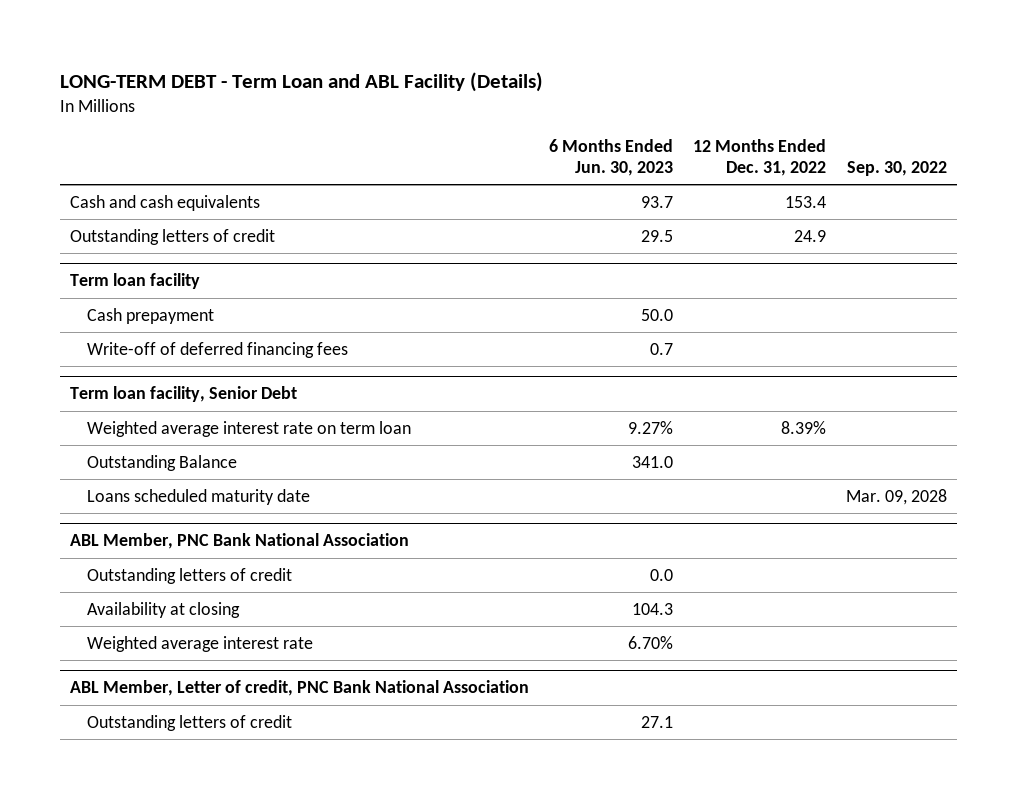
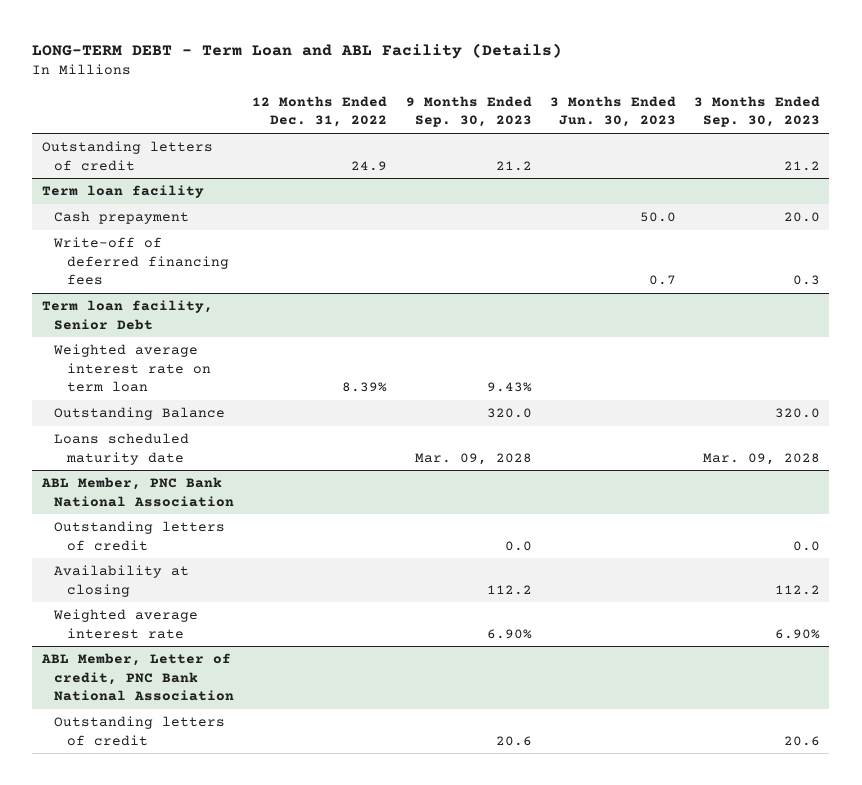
- | 6 Months Ended Jun. 30, 2023 | 12 Months Ended Dec. 31, 2022 | Sep. 30, 2022
+ | 12 Months Ended Dec. 31, 2022 | 9 Months Ended Sep. 30, 2023 | 3 Months Ended Jun. 30, 2023 | 3 Months Ended Sep. 30, 2023
- Cash and cash equivalents | 93.7 | 153.4 |

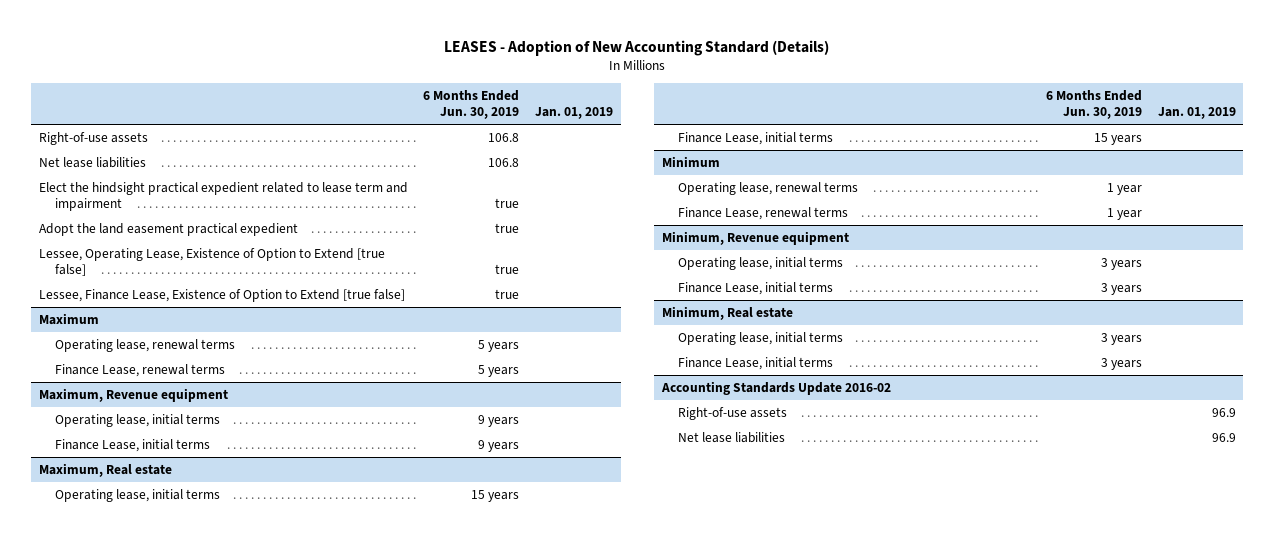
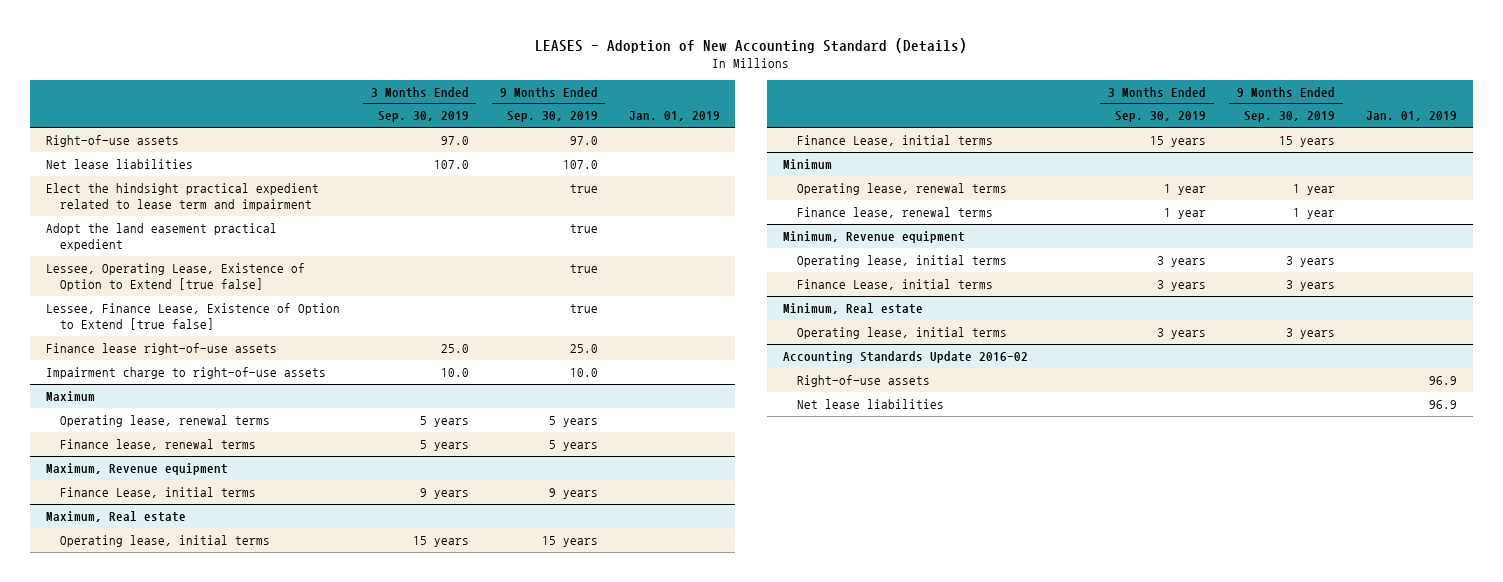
- | 6 Months Ended Jun. 30, 2019 | Jan. 01, 2019
+ | 3 Months Ended Sep. 30, 2019 | 9 Months Ended Sep. 30, 2019 | Jan. 01, 2019
+ Finance lease right-of-use assets | 25.0 | 25.0 |
+ Impairment charge to right-of-use assets | 10.0 | 10.0 |
@ Maximum
- Finance Lease, renewal terms | 5 years |
+ Finance lease, renewal terms | 5 years | 5 years |
@ Maximum, Revenue equipment
- Operating lease, initial terms | 9 years |
@ Minimum
- Finance Lease, renewal terms | 1 year |
+ Finance lease, renewal terms | 1 year | 1 year |
@ Minimum, Real estate
- Finance Lease, initial terms | 3 years |

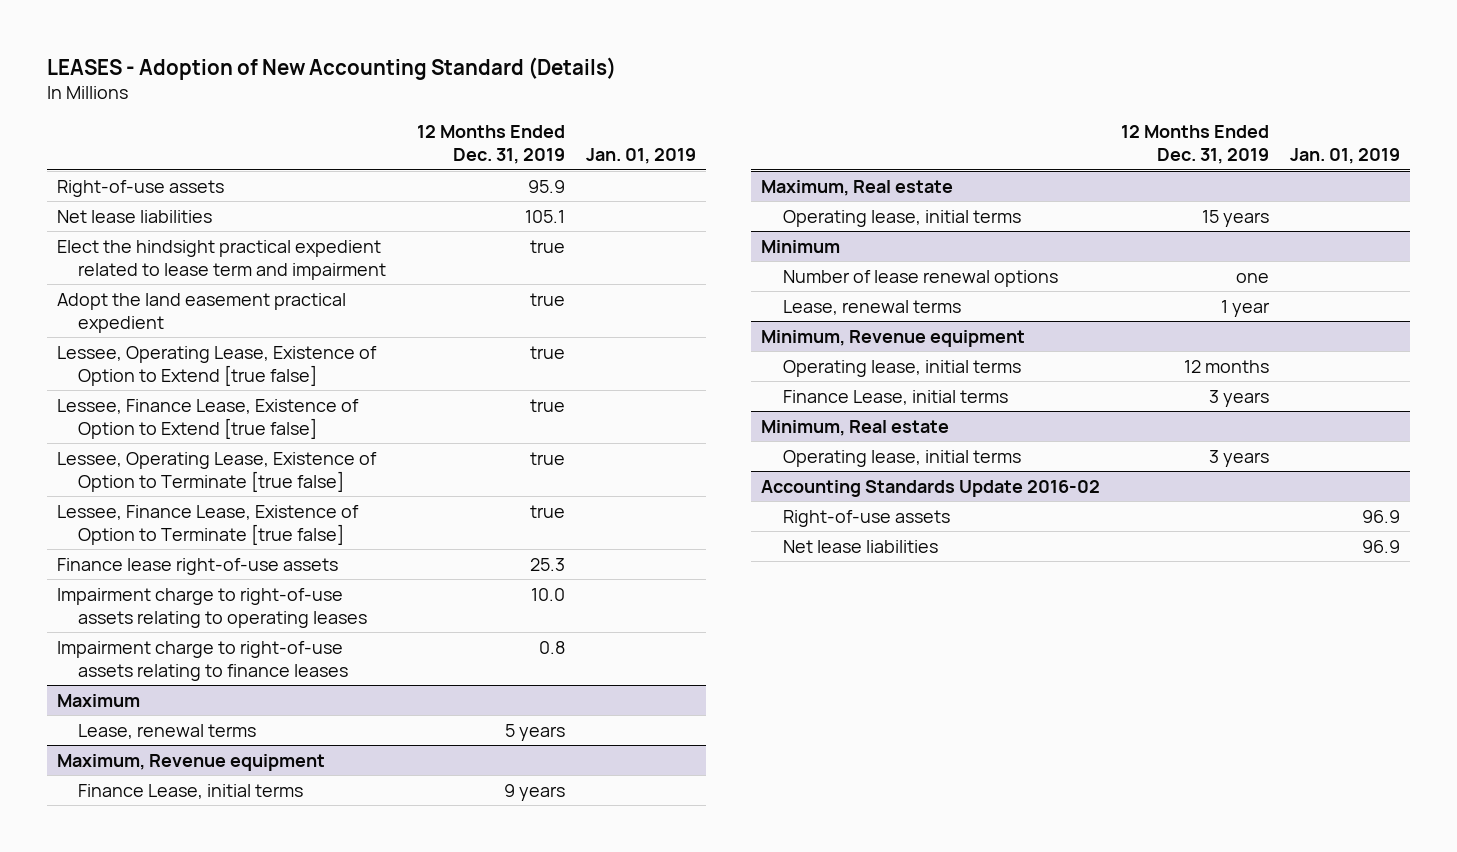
- | 3 Months Ended Sep. 30, 2019 | 9 Months Ended Sep. 30, 2019 | Jan. 01, 2019
+ | 12 Months Ended Dec. 31, 2019 | Jan. 01, 2019
+ Lessee, Operating Lease, Existence of Option to Terminate [true false] | true |
+ Lessee, Finance Lease, Existence of Option to Terminate [true false] | true |
- Impairment charge to right-of-use assets | 10.0 | 10.0 |
+ Impairment charge to right-of-use assets relating to operating leases | 10.0 |
+ Impairment charge to right-of-use assets relating to finance leases | 0.8 |
@ Maximum
- Operating lease, renewal terms | 5 years | 5 years |
- Finance lease, renewal terms | 5 years | 5 years |
+ Lease, renewal terms | 5 years |
@ Maximum, Real estate
- Finance Lease, initial terms | 15 years | 15 years |
@ Minimum
- Operating lease, renewal terms | 1 year | 1 year |
- Finance lease, renewal terms | 1 year | 1 year |
+ Number of lease renewal options | one |
+ Lease, renewal terms | 1 year |

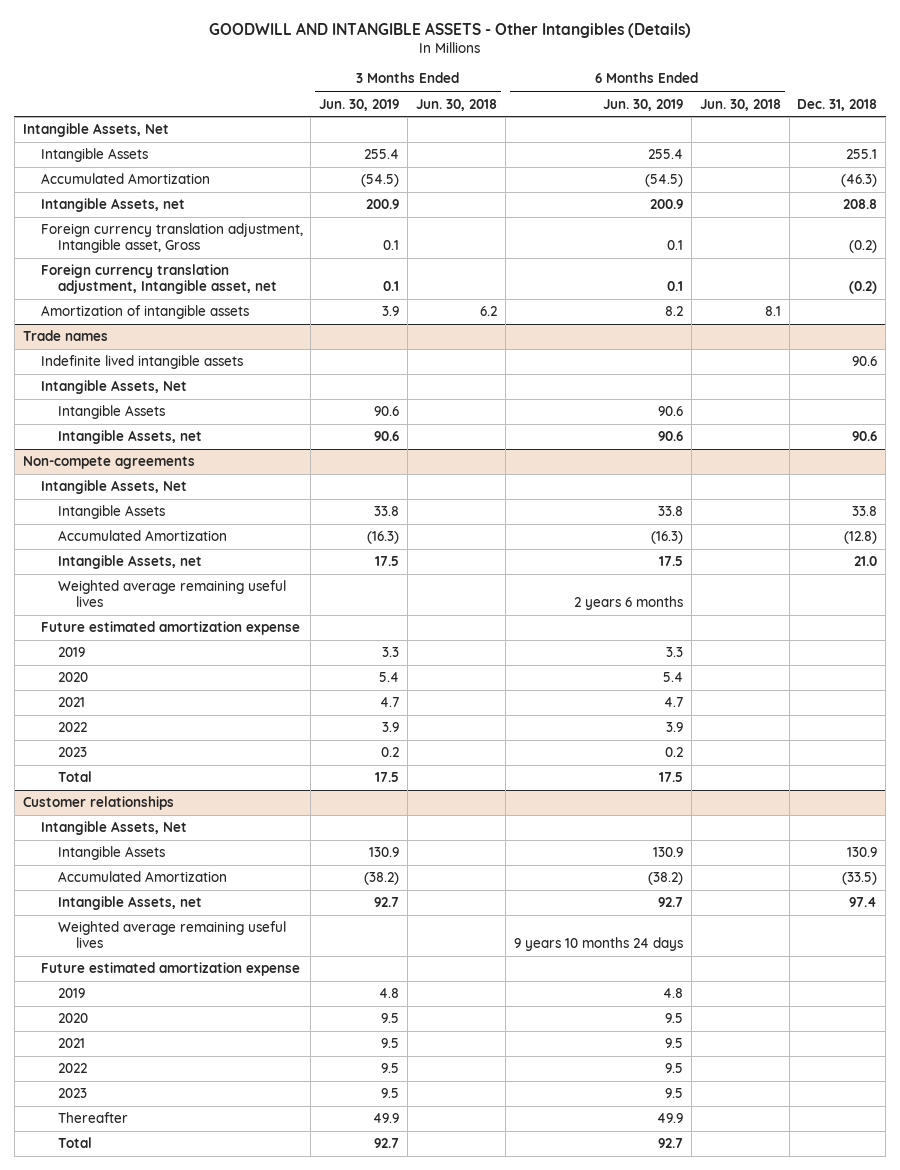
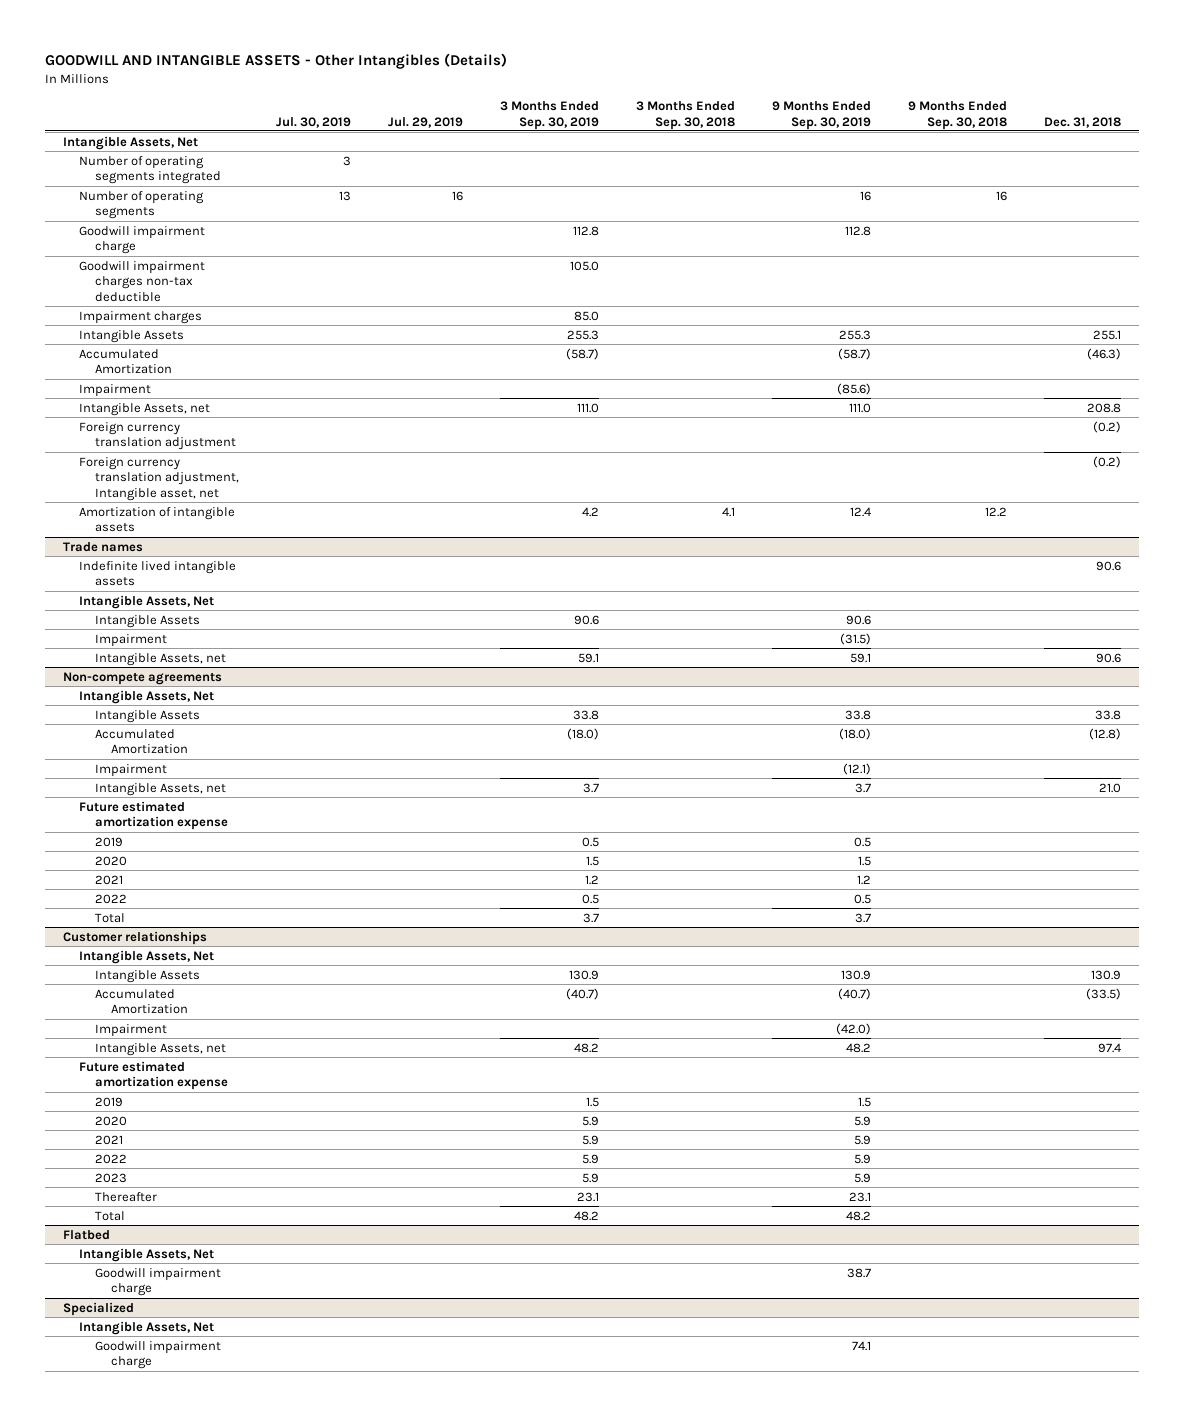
- | 3 Months Ended Jun. 30, 2019 | 3 Months Ended Jun. 30, 2018 | 6 Months Ended Jun. 30, 2019 | 6 Months Ended Jun. 30, 2018 | Dec. 31, 2018
+ | Jul. 30, 2019 | Jul. 29, 2019 | 3 Months Ended Sep. 30, 2019 | 3 Months Ended Sep. 30, 2018 | 9 Months Ended Sep. 30, 2019 | 9 Months Ended Sep. 30, 2018 | Dec. 31, 2018
+ Number of operating segments integrated | 3 | | | | | |
+ Number of operating segments | 13 | 16 | | | 16 | 16 |
+ Goodwill impairment charge | | | 112.8 | | 112.8 | |
+ Goodwill impairment charges non-tax deductible | | | 105.0 | | | |
+ Impairment charges | | | 85.0 | | | |
+ Impairment | | | | | (85.6) | |
- Foreign currency translation adjustment, Intangible asset, Gross | 0.1 | | 0.1 | | (0.2)
+ Foreign currency translation adjustment | | | | | | | (0.2)
@ Trade names
+ Impairment | | | | | (31.5) | |
@ Non-compete agreements
+ Impairment | | | | | (12.1) | |
- Weighted average remaining useful lives | | | 2 years 6 months | |
- 2023 | 0.2 | | 0.2 | |
@ Customer relationships
+ Impairment | | | | | (42.0) | |
- Weighted average remaining useful lives | | | 9 years 10 months 24 days | |
+ Flatbed
+ Intangible Assets, Net
+ Goodwill impairment charge | | | | | 38.7 | |
+ Specialized
+ Intangible Assets, Net
+ Goodwill impairment charge | | | | | 74.1 | |

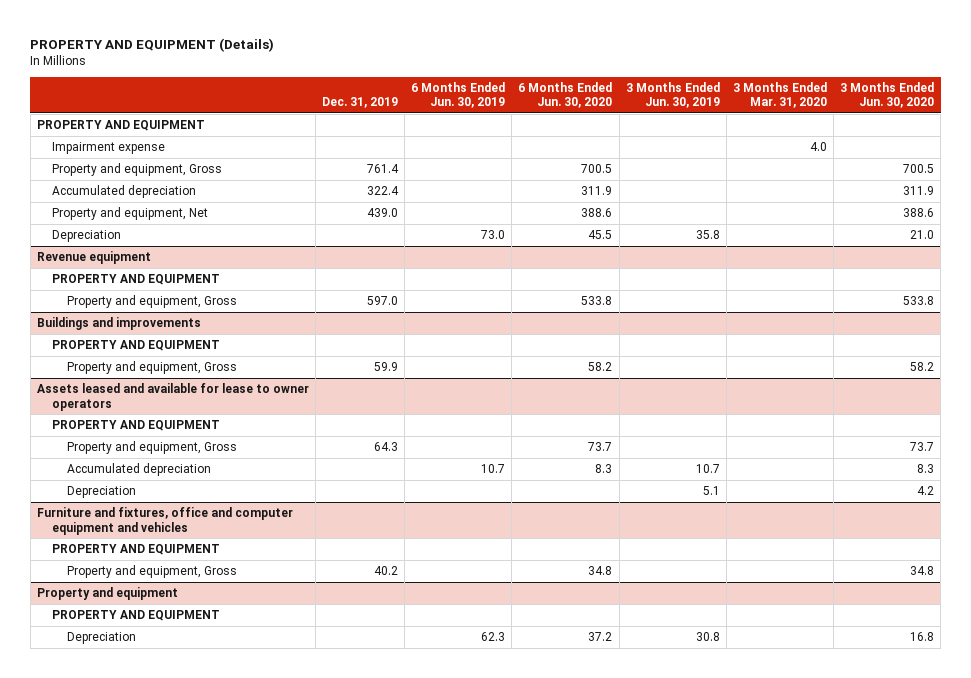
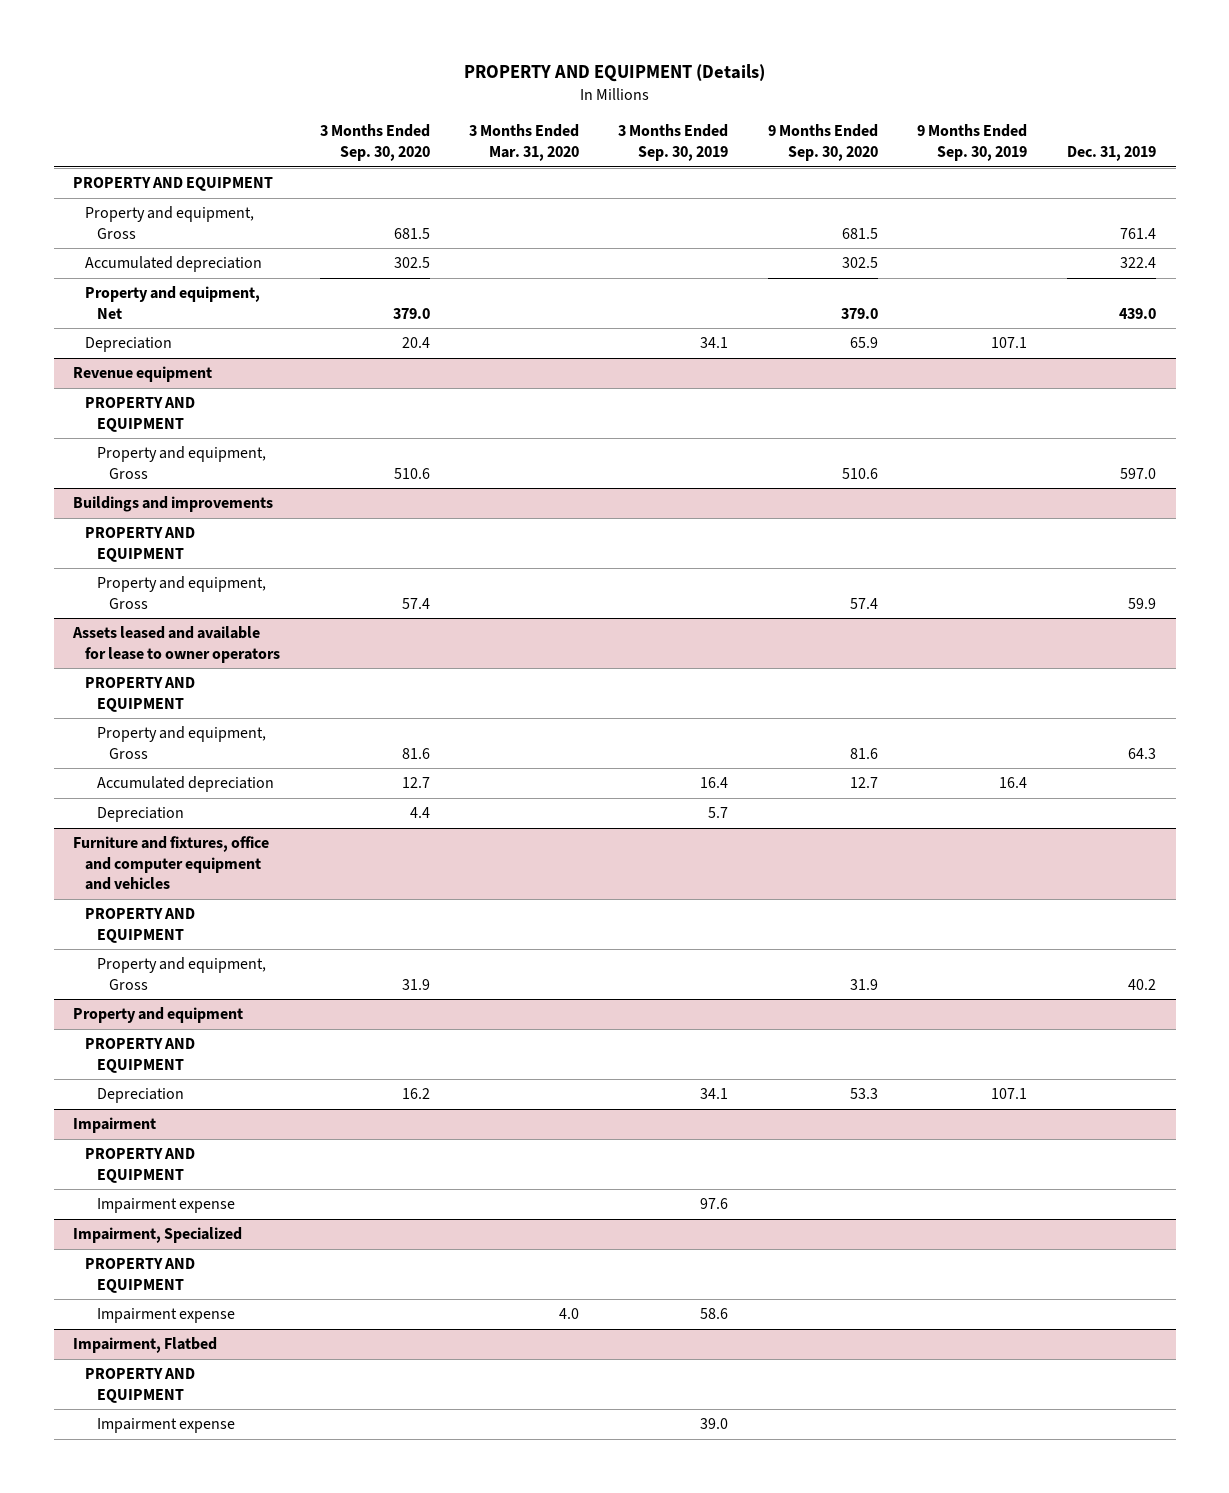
- | Dec. 31, 2019 | 6 Months Ended Jun. 30, 2019 | 6 Months Ended Jun. 30, 2020 | 3 Months Ended Jun. 30, 2019 | 3 Months Ended Mar. 31, 2020 | 3 Months Ended Jun. 30, 2020
+ | 3 Months Ended Sep. 30, 2020 | 3 Months Ended Mar. 31, 2020 | 3 Months Ended Sep. 30, 2019 | 9 Months Ended Sep. 30, 2020 | 9 Months Ended Sep. 30, 2019 | Dec. 31, 2019
- Impairment expense | | | | | 4.0 |
+ Impairment
+ PROPERTY AND EQUIPMENT
+ Impairment expense | | | 97.6 | | |
+ Impairment, Specialized
+ PROPERTY AND EQUIPMENT
+ Impairment expense | | 4.0 | 58.6 | | |
+ Impairment, Flatbed
+ PROPERTY AND EQUIPMENT
+ Impairment expense | | | 39.0 | | |

